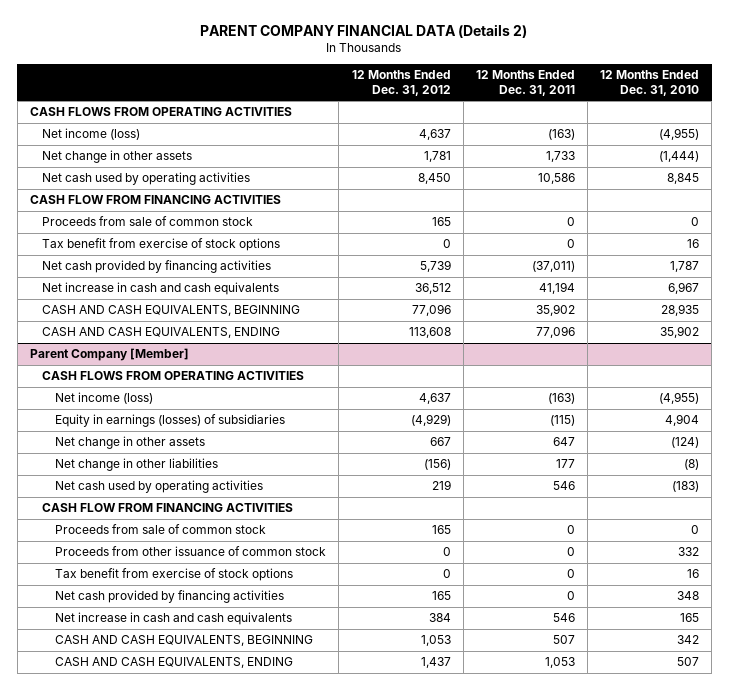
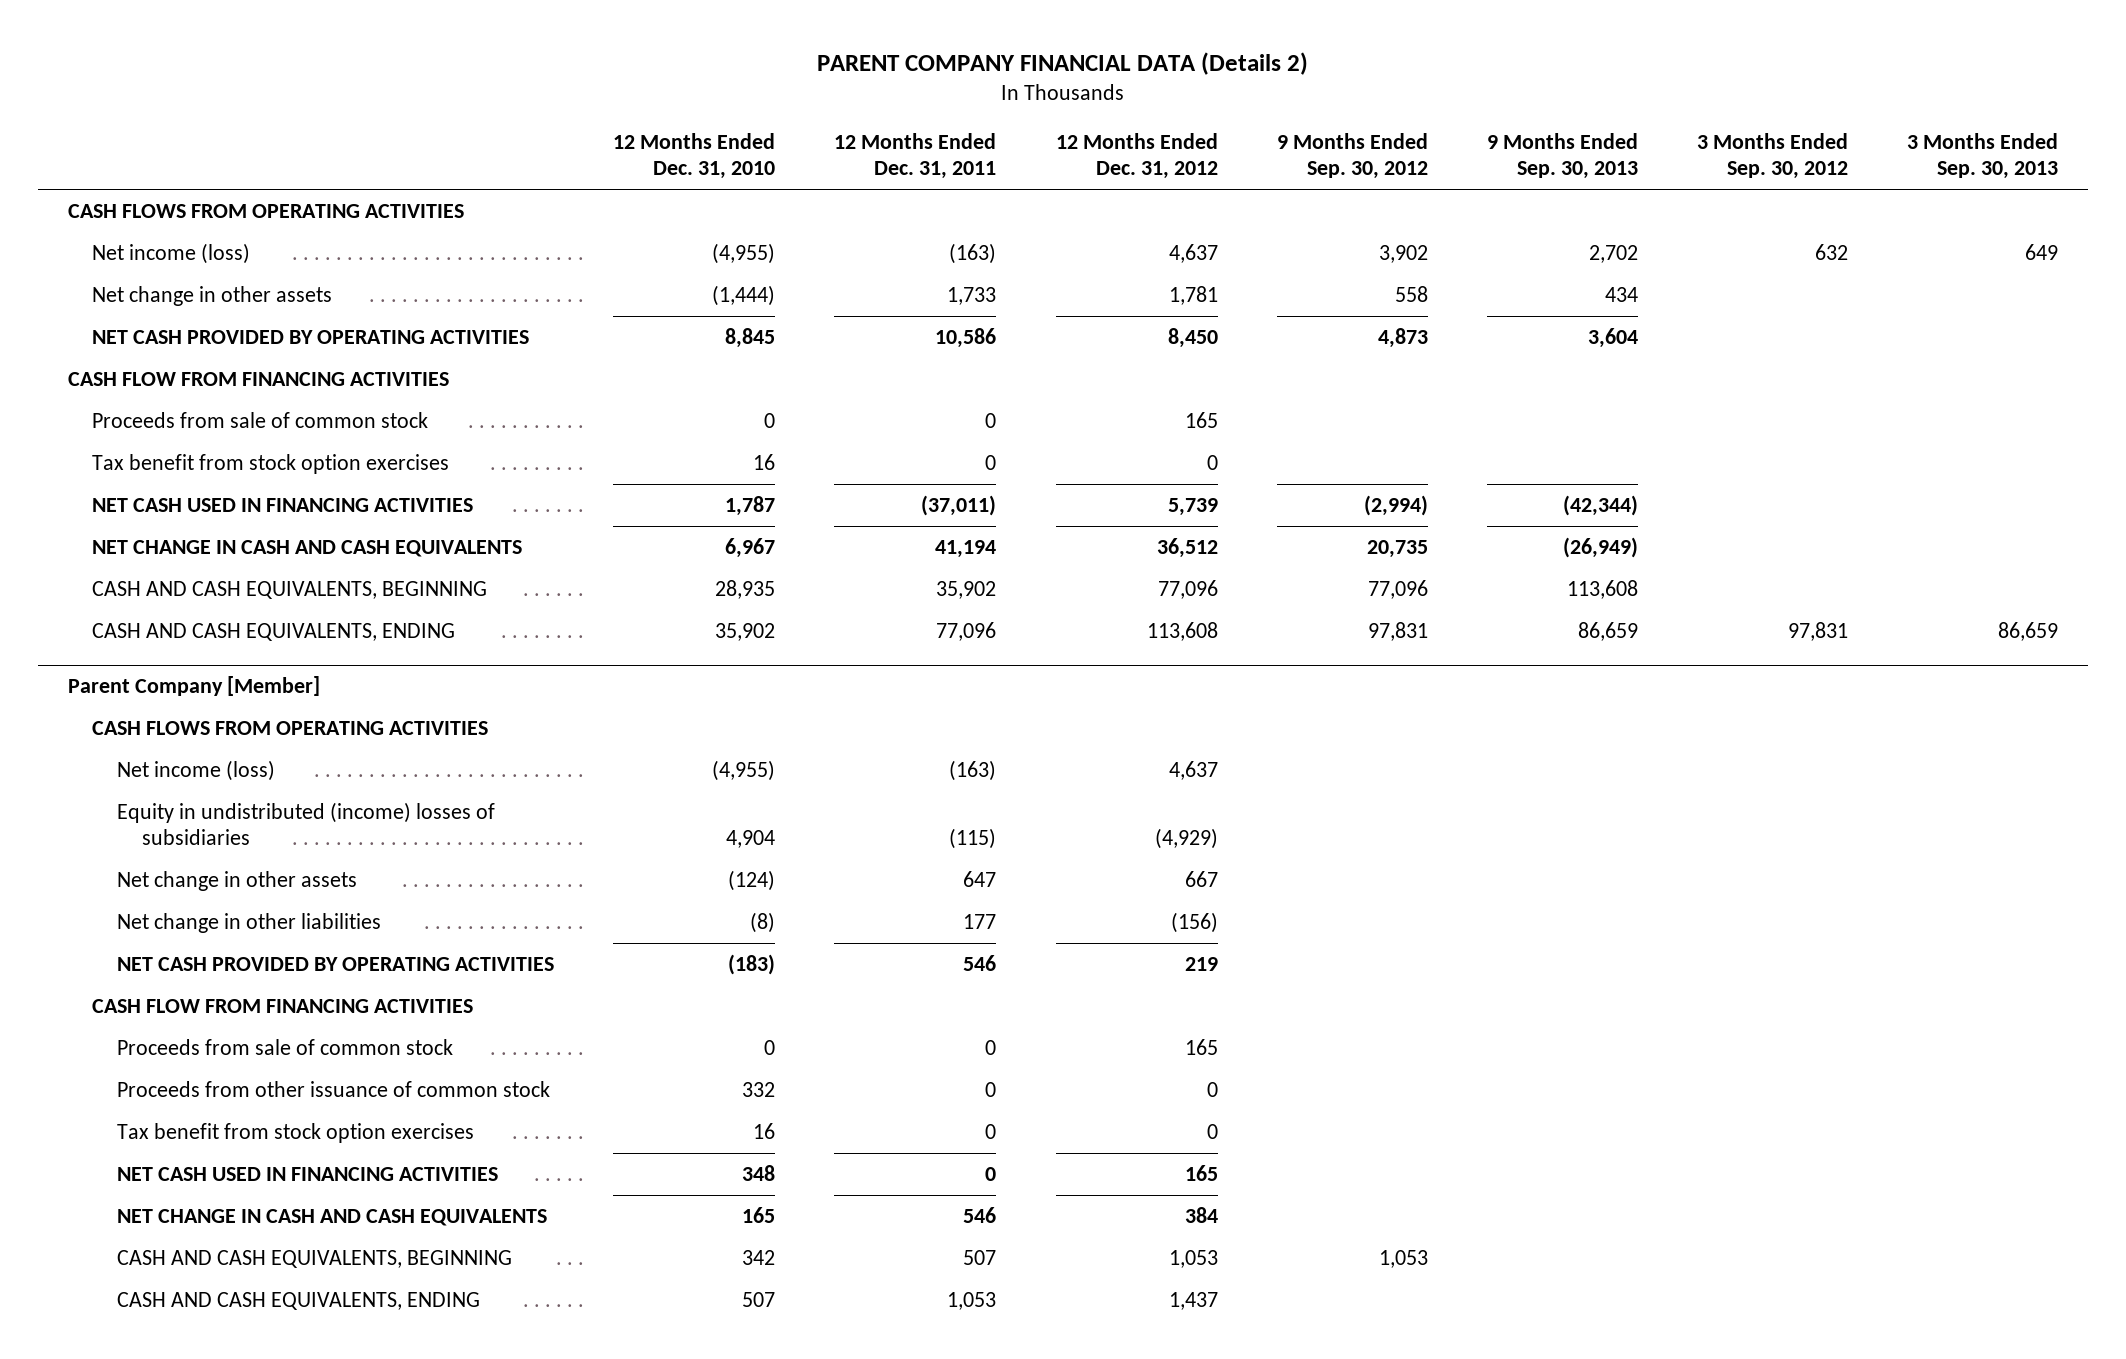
- | 12 Months Ended Dec. 31, 2012 | 12 Months Ended Dec. 31, 2011 | 12 Months Ended Dec. 31, 2010
+ | 12 Months Ended Dec. 31, 2010 | 12 Months Ended Dec. 31, 2011 | 12 Months Ended Dec. 31, 2012 | 9 Months Ended Sep. 30, 2012 | 9 Months Ended Sep. 30, 2013 | 3 Months Ended Sep. 30, 2012 | 3 Months Ended Sep. 30, 2013
- Net cash used by operating activities | 8,450 | 10,586 | 8,845
+ NET CASH PROVIDED BY OPERATING ACTIVITIES | 8,845 | 10,586 | 8,450 | 4,873 | 3,604 | |
- Tax benefit from exercise of stock options | 0 | 0 | 16
- Net cash provided by financing activities | 5,739 | (37,011) | 1,787
- Net increase in cash and cash equivalents | 36,512 | 41,194 | 6,967
+ Tax benefit from stock option exercises | 16 | 0 | 0 | | | |
+ NET CASH USED IN FINANCING ACTIVITIES | 1,787 | (37,011) | 5,739 | (2,994) | (42,344) | |
+ NET CHANGE IN CASH AND CASH EQUIVALENTS | 6,967 | 41,194 | 36,512 | 20,735 | (26,949) | |
@ Parent Company [Member]
- Equity in earnings (losses) of subsidiaries | (4,929) | (115) | 4,904
+ Equity in undistributed (income) losses of subsidiaries | 4,904 | (115) | (4,929) | | | |
- Net cash used by operating activities | 219 | 546 | (183)
+ NET CASH PROVIDED BY OPERATING ACTIVITIES | (183) | 546 | 219 | | | |
- Tax benefit from exercise of stock options | 0 | 0 | 16
- Net cash provided by financing activities | 165 | 0 | 348
- Net increase in cash and cash equivalents | 384 | 546 | 165
+ Tax benefit from stock option exercises | 16 | 0 | 0 | | | |
+ NET CASH USED IN FINANCING ACTIVITIES | 348 | 0 | 165 | | | |
+ NET CHANGE IN CASH AND CASH EQUIVALENTS | 165 | 546 | 384 | | | |

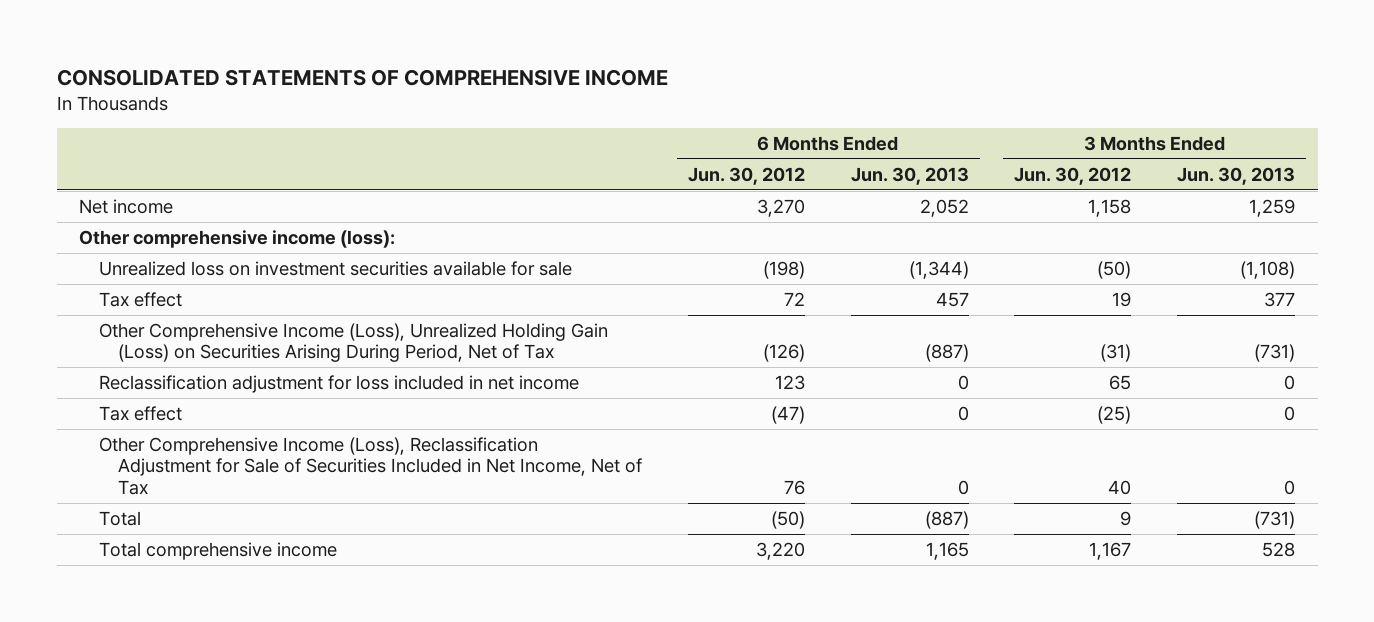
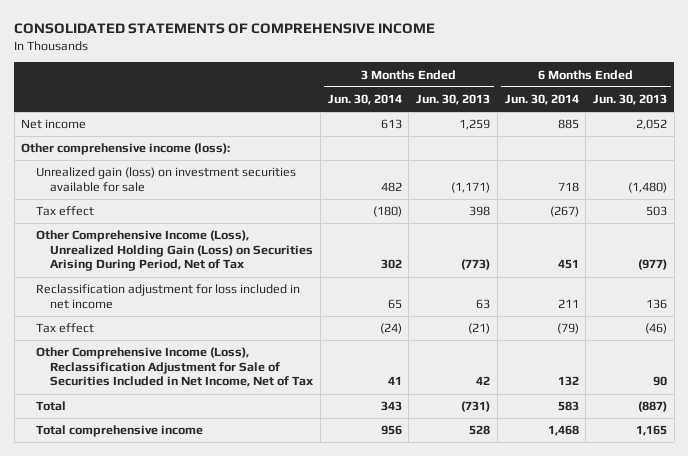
- | 6 Months Ended Jun. 30, 2012 | 6 Months Ended Jun. 30, 2013 | 3 Months Ended Jun. 30, 2012 | 3 Months Ended Jun. 30, 2013
+ | 3 Months Ended Jun. 30, 2014 | 3 Months Ended Jun. 30, 2013 | 6 Months Ended Jun. 30, 2014 | 6 Months Ended Jun. 30, 2013
- Unrealized loss on investment securities available for sale | (198) | (1,344) | (50) | (1,108)
- Tax effect | 72 | 457 | 19 | 377
- Other Comprehensive Income (Loss), Unrealized Holding Gain (Loss) on Securities Arising During Period, Net of Tax | (126) | (887) | (31) | (731)
- Reclassification adjustment for loss included in net income | 123 | 0 | 65 | 0
- Tax effect | (47) | 0 | (25) | 0
- Other Comprehensive Income (Loss), Reclassification Adjustment for Sale of Securities Included in Net Income, Net of Tax | 76 | 0 | 40 | 0
+ Unrealized gain (loss) on investment securities available for sale | 482 | (1,171) | 718 | (1,480)
+ Tax effect | (180) | 398 | (267) | 503
+ Other Comprehensive Income (Loss), Unrealized Holding Gain (Loss) on Securities Arising During Period, Net of Tax | 302 | (773) | 451 | (977)
+ Reclassification adjustment for loss included in net income | 65 | 63 | 211 | 136
+ Tax effect | (24) | (21) | (79) | (46)
+ Other Comprehensive Income (Loss), Reclassification Adjustment for Sale of Securities Included in Net Income, Net of Tax | 41 | 42 | 132 | 90

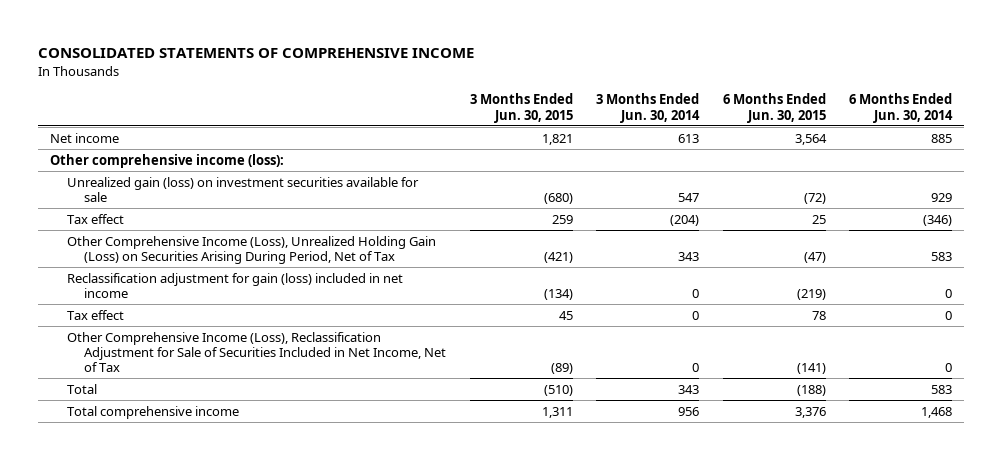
- | 3 Months Ended Jun. 30, 2014 | 3 Months Ended Jun. 30, 2013 | 6 Months Ended Jun. 30, 2014 | 6 Months Ended Jun. 30, 2013
+ | 3 Months Ended Jun. 30, 2015 | 3 Months Ended Jun. 30, 2014 | 6 Months Ended Jun. 30, 2015 | 6 Months Ended Jun. 30, 2014
- Unrealized gain (loss) on investment securities available for sale | 482 | (1,171) | 718 | (1,480)
- Tax effect | (180) | 398 | (267) | 503
- Other Comprehensive Income (Loss), Unrealized Holding Gain (Loss) on Securities Arising During Period, Net of Tax | 302 | (773) | 451 | (977)
- Reclassification adjustment for loss included in net income | 65 | 63 | 211 | 136
- Tax effect | (24) | (21) | (79) | (46)
- Other Comprehensive Income (Loss), Reclassification Adjustment for Sale of Securities Included in Net Income, Net of Tax | 41 | 42 | 132 | 90
+ Unrealized gain (loss) on investment securities available for sale | (680) | 547 | (72) | 929
+ Tax effect | 259 | (204) | 25 | (346)
+ Other Comprehensive Income (Loss), Unrealized Holding Gain (Loss) on Securities Arising During Period, Net of Tax | (421) | 343 | (47) | 583
+ Reclassification adjustment for gain (loss) included in net income | (134) | 0 | (219) | 0
+ Tax effect | 45 | 0 | 78 | 0
+ Other Comprehensive Income (Loss), Reclassification Adjustment for Sale of Securities Included in Net Income, Net of Tax | (89) | 0 | (141) | 0

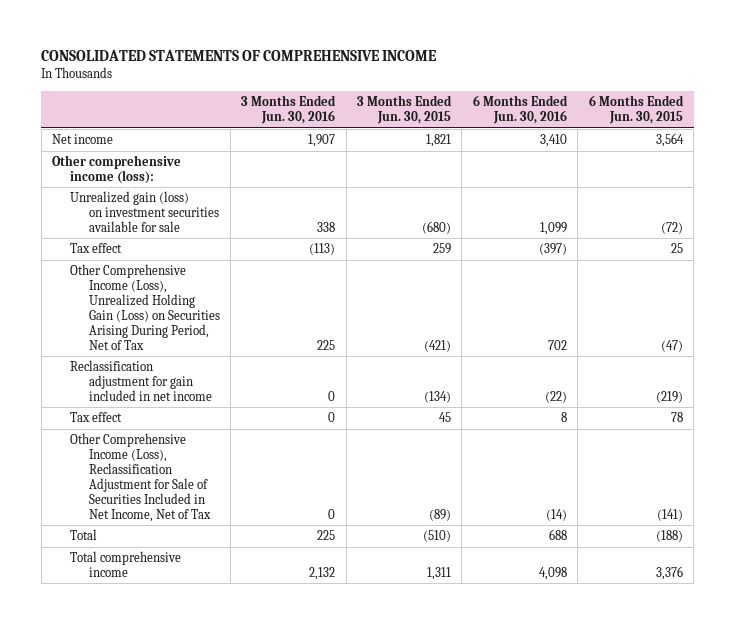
- | 3 Months Ended Jun. 30, 2015 | 3 Months Ended Jun. 30, 2014 | 6 Months Ended Jun. 30, 2015 | 6 Months Ended Jun. 30, 2014
+ | 3 Months Ended Jun. 30, 2016 | 3 Months Ended Jun. 30, 2015 | 6 Months Ended Jun. 30, 2016 | 6 Months Ended Jun. 30, 2015
- Reclassification adjustment for gain (loss) included in net income | (134) | 0 | (219) | 0
+ Reclassification adjustment for gain included in net income | 0 | (134) | (22) | (219)

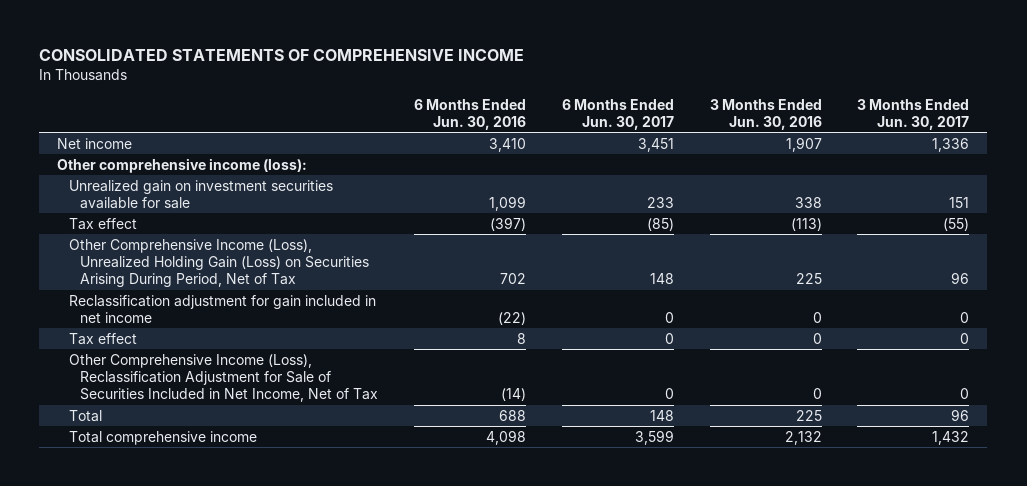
- | 3 Months Ended Jun. 30, 2016 | 3 Months Ended Jun. 30, 2015 | 6 Months Ended Jun. 30, 2016 | 6 Months Ended Jun. 30, 2015
+ | 6 Months Ended Jun. 30, 2016 | 6 Months Ended Jun. 30, 2017 | 3 Months Ended Jun. 30, 2016 | 3 Months Ended Jun. 30, 2017
- Unrealized gain (loss) on investment securities available for sale | 338 | (680) | 1,099 | (72)
+ Unrealized gain on investment securities available for sale | 1,099 | 233 | 338 | 151

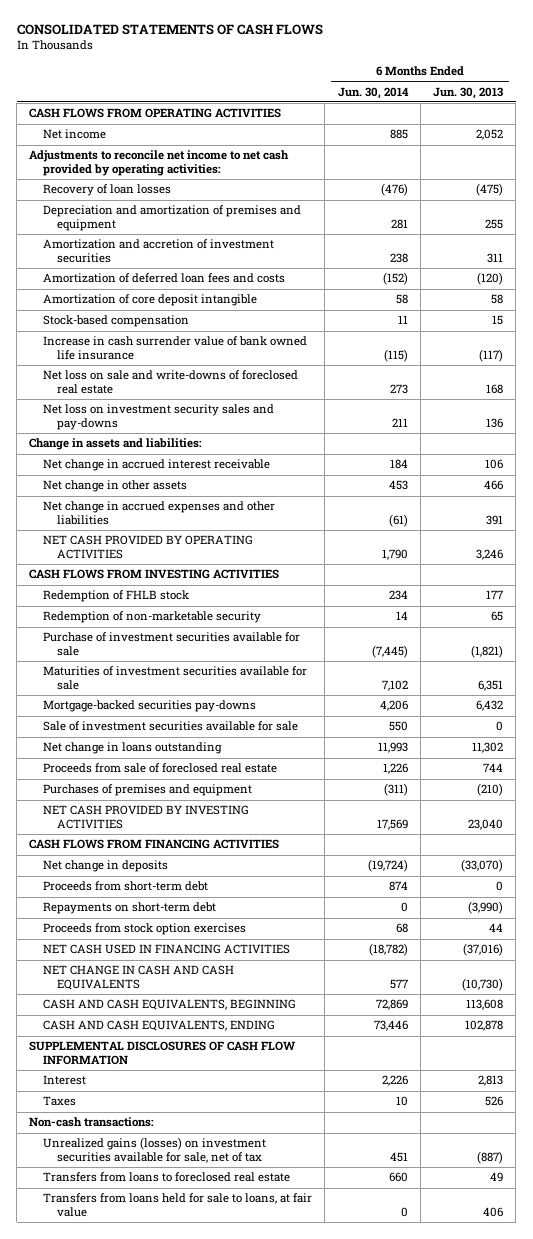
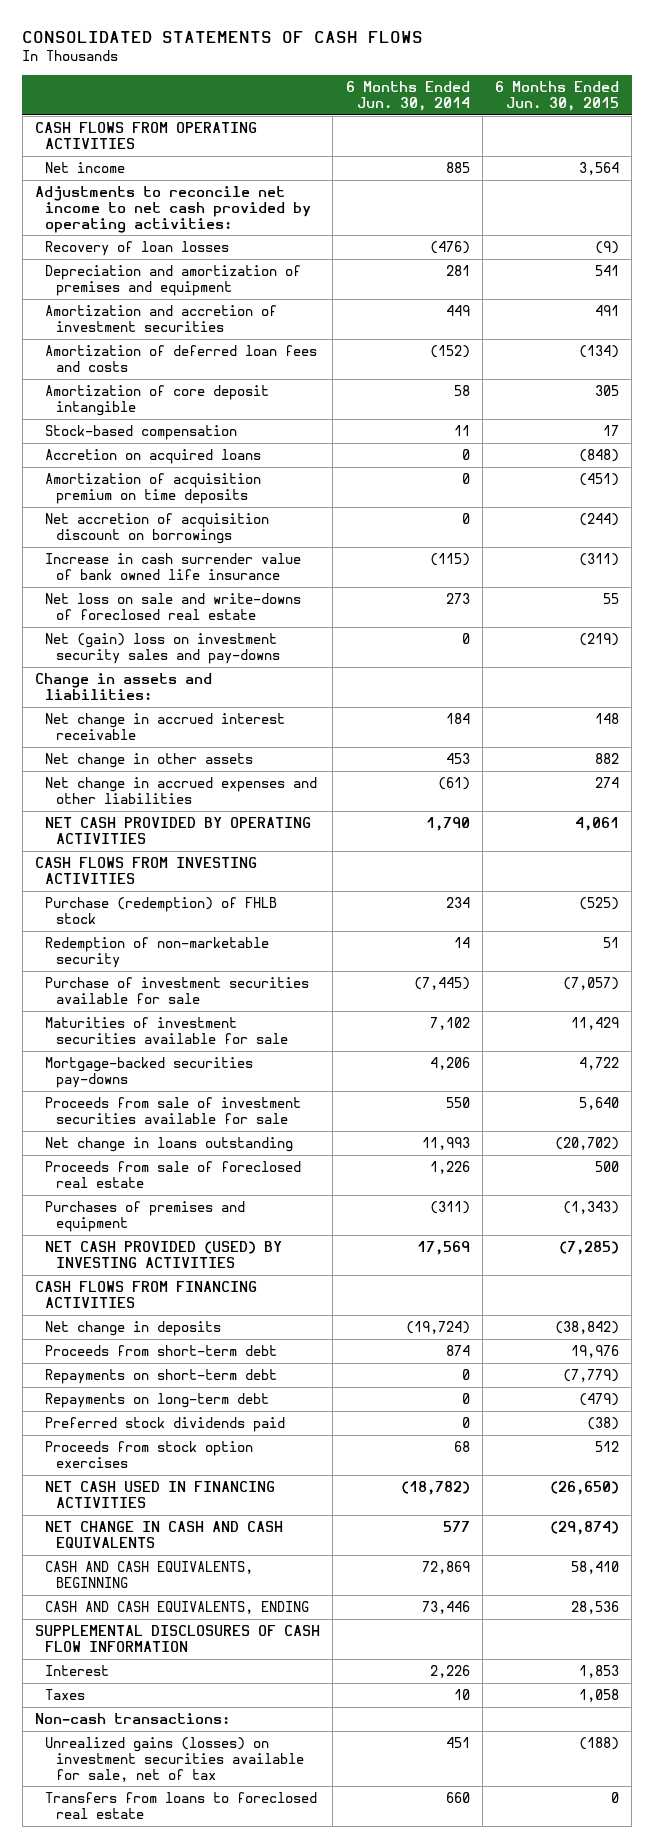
- | 6 Months Ended Jun. 30, 2014 | 6 Months Ended Jun. 30, 2013
+ | 6 Months Ended Jun. 30, 2014 | 6 Months Ended Jun. 30, 2015
- Amortization and accretion of investment securities | 238 | 311
+ Amortization and accretion of investment securities | 449 | 491
+ Accretion on acquired loans | 0 | (848)
+ Amortization of acquisition premium on time deposits | 0 | (451)
+ Net accretion of acquisition discount on borrowings | 0 | (244)
- Net loss on investment security sales and pay-downs | 211 | 136
+ Net (gain) loss on investment security sales and pay-downs | 0 | (219)
- Redemption of FHLB stock | 234 | 177
+ Purchase (redemption) of FHLB stock | 234 | (525)
- Sale of investment securities available for sale | 550 | 0
+ Proceeds from sale of investment securities available for sale | 550 | 5,640
- NET CASH PROVIDED BY INVESTING ACTIVITIES | 17,569 | 23,040
+ NET CASH PROVIDED (USED) BY INVESTING ACTIVITIES | 17,569 | (7,285)
+ Repayments on long-term debt | 0 | (479)
+ Preferred stock dividends paid | 0 | (38)
- Transfers from loans held for sale to loans, at fair value | 0 | 406

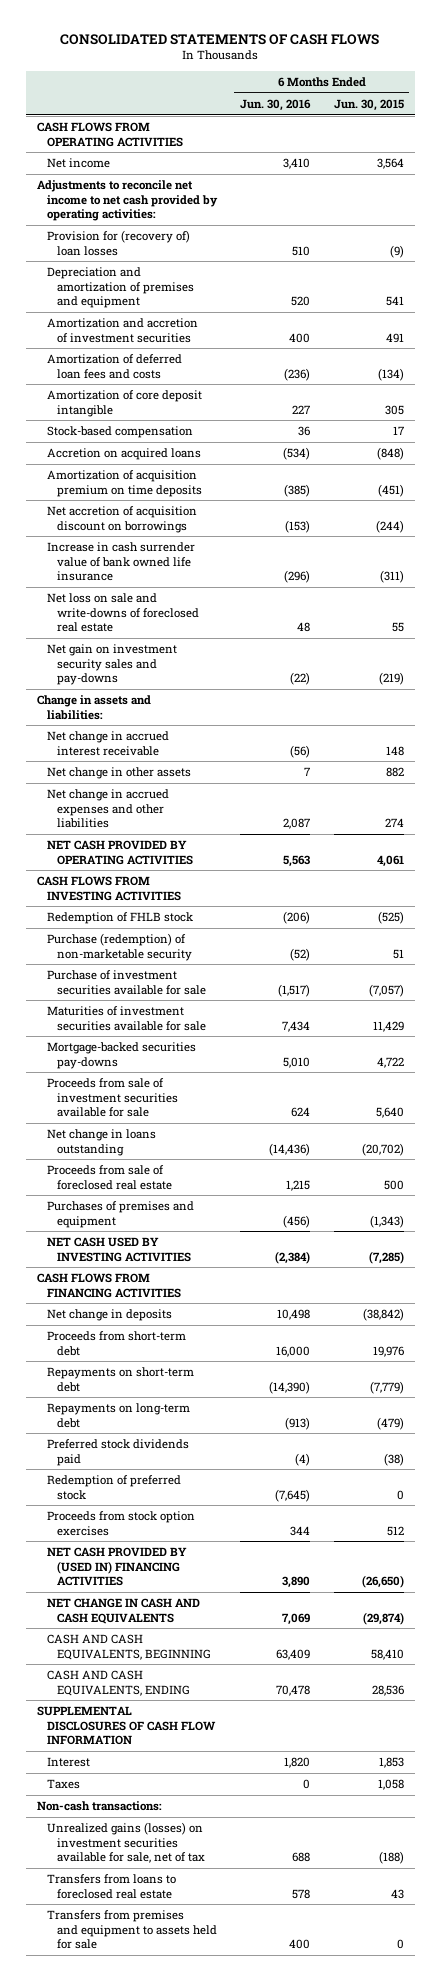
- | 6 Months Ended Jun. 30, 2014 | 6 Months Ended Jun. 30, 2015
+ | 6 Months Ended Jun. 30, 2016 | 6 Months Ended Jun. 30, 2015
- Recovery of loan losses | (476) | (9)
+ Provision for (recovery of) loan losses | 510 | (9)
- Net (gain) loss on investment security sales and pay-downs | 0 | (219)
+ Net gain on investment security sales and pay-downs | (22) | (219)
- Purchase (redemption) of FHLB stock | 234 | (525)
- Redemption of non-marketable security | 14 | 51
+ Redemption of FHLB stock | (206) | (525)
+ Purchase (redemption) of non-marketable security | (52) | 51
- NET CASH PROVIDED (USED) BY INVESTING ACTIVITIES | 17,569 | (7,285)
+ NET CASH USED BY INVESTING ACTIVITIES | (2,384) | (7,285)
+ Redemption of preferred stock | (7,645) | 0
- NET CASH USED IN FINANCING ACTIVITIES | (18,782) | (26,650)
+ NET CASH PROVIDED BY (USED IN) FINANCING ACTIVITIES | 3,890 | (26,650)
- Transfers from loans to foreclosed real estate | 660 | 0
+ Transfers from loans to foreclosed real estate | 578 | 43
+ Transfers from premises and equipment to assets held for sale | 400 | 0

